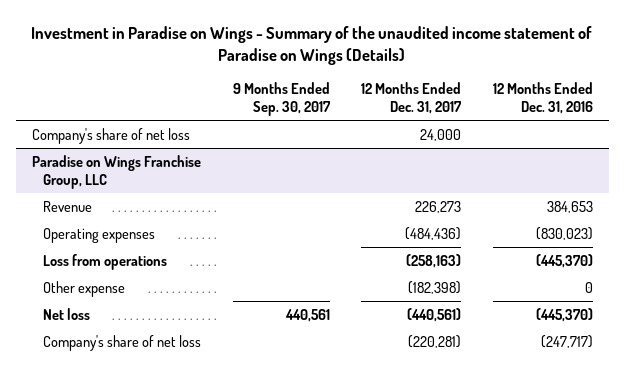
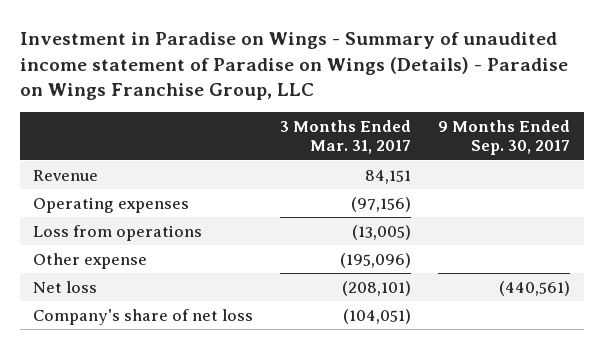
- Investment in Paradise on Wings - Summary of the unaudited income statement of Paradise on Wings (Details)
+ Investment in Paradise on Wings - Summary of unaudited income statement of Paradise on Wings (Details) - Paradise on Wings Franchise Group, LLC
- | 9 Months Ended Sep. 30, 2017 | 12 Months Ended Dec. 31, 2017 | 12 Months Ended Dec. 31, 2016
+ | 3 Months Ended Mar. 31, 2017 | 9 Months Ended Sep. 30, 2017
+ Revenue | 84,151 |
+ Operating expenses | (97,156) |
+ Loss from operations | (13,005) |
+ Other expense | (195,096) |
+ Net loss | (208,101) | (440,561)
- Paradise on Wings Franchise Group, LLC
- Revenue | | 226,273 | 384,653
- Operating expenses | | (484,436) | (830,023)
- Loss from operations | | (258,163) | (445,370)
- Other expense | | (182,398) | 0
- Net loss | 440,561 | (440,561) | (445,370)
- Company's share of net loss | | (220,281) | (247,717)

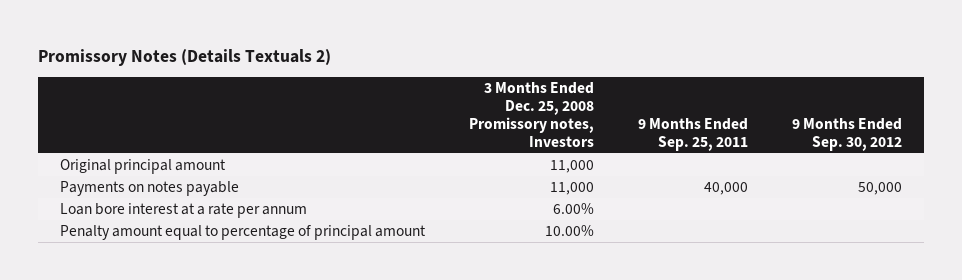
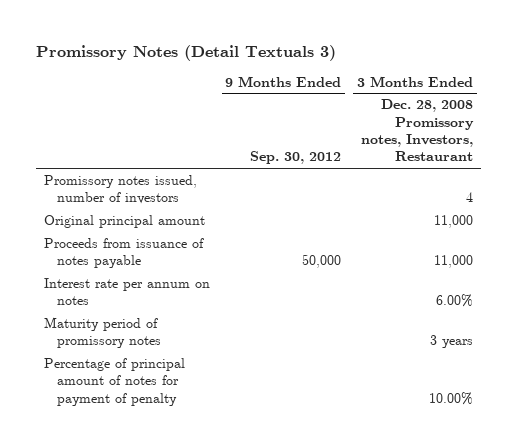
- Promissory Notes (Details Textuals 2)
+ Promissory Notes (Detail Textuals 3)
- | 3 Months Ended Dec. 25, 2008 Promissory notes, Investors | 9 Months Ended Sep. 25, 2011 | 9 Months Ended Sep. 30, 2012
+ | 9 Months Ended Sep. 30, 2012 | 3 Months Ended Dec. 28, 2008 Promissory notes, Investors, Restaurant
+ Promissory notes issued, number of investors | | 4
- Payments on notes payable | 11,000 | 40,000 | 50,000
- Loan bore interest at a rate per annum | 6.00% | |
- Penalty amount equal to percentage of principal amount | 10.00% | |
+ Proceeds from issuance of notes payable | 50,000 | 11,000
+ Interest rate per annum on notes | | 6.00%
+ Maturity period of promissory notes | | 3 years
+ Percentage of principal amount of notes for payment of penalty | | 10.00%

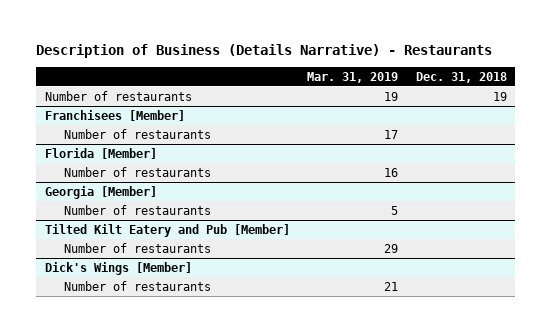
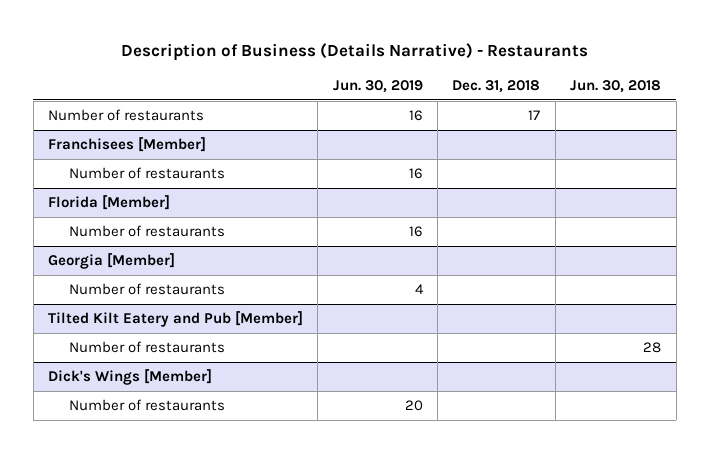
- | Mar. 31, 2019 | Dec. 31, 2018
+ | Jun. 30, 2019 | Dec. 31, 2018 | Jun. 30, 2018
- Number of restaurants | 19 | 19
+ Number of restaurants | 16 | 17 |

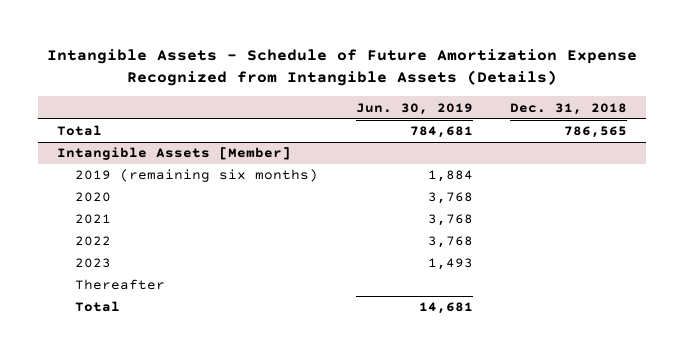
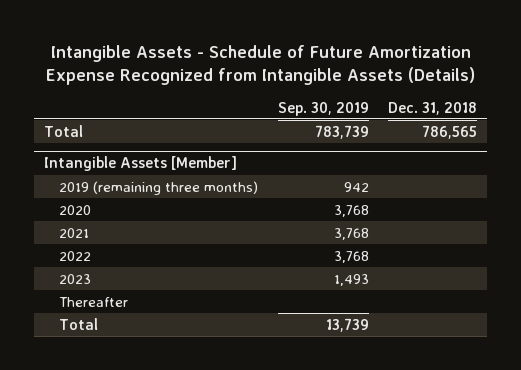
- | Jun. 30, 2019 | Dec. 31, 2018
+ | Sep. 30, 2019 | Dec. 31, 2018
@ Intangible Assets [Member]
- 2019 (remaining six months) | 1,884 |
+ 2019 (remaining three months) | 942 |

